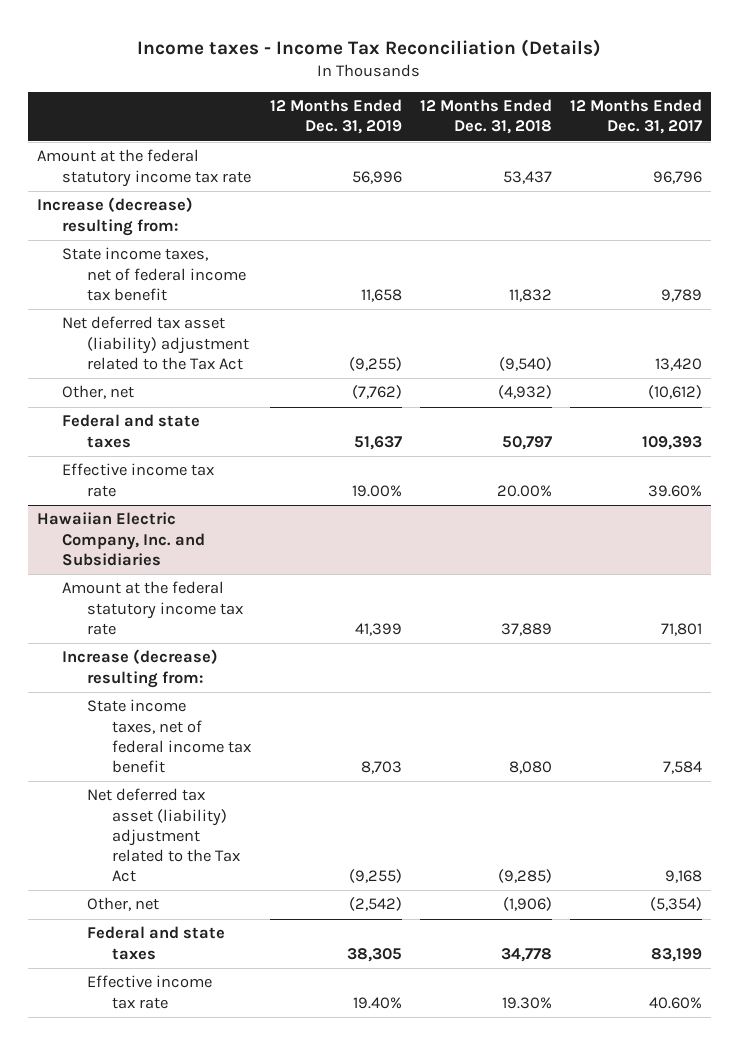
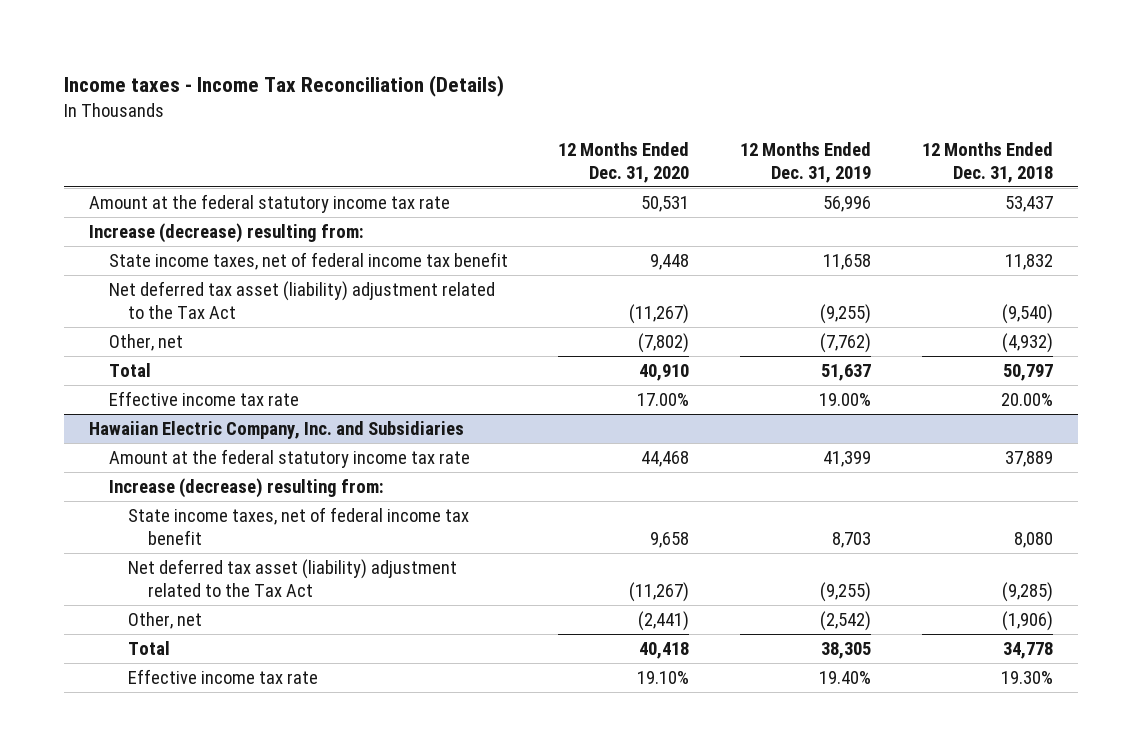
- | 12 Months Ended Dec. 31, 2019 | 12 Months Ended Dec. 31, 2018 | 12 Months Ended Dec. 31, 2017
+ | 12 Months Ended Dec. 31, 2020 | 12 Months Ended Dec. 31, 2019 | 12 Months Ended Dec. 31, 2018
- Federal and state taxes | 51,637 | 50,797 | 109,393
+ Total | 40,910 | 51,637 | 50,797
@ Hawaiian Electric Company, Inc. and Subsidiaries
- Federal and state taxes | 38,305 | 34,778 | 83,199
+ Total | 40,418 | 38,305 | 34,778

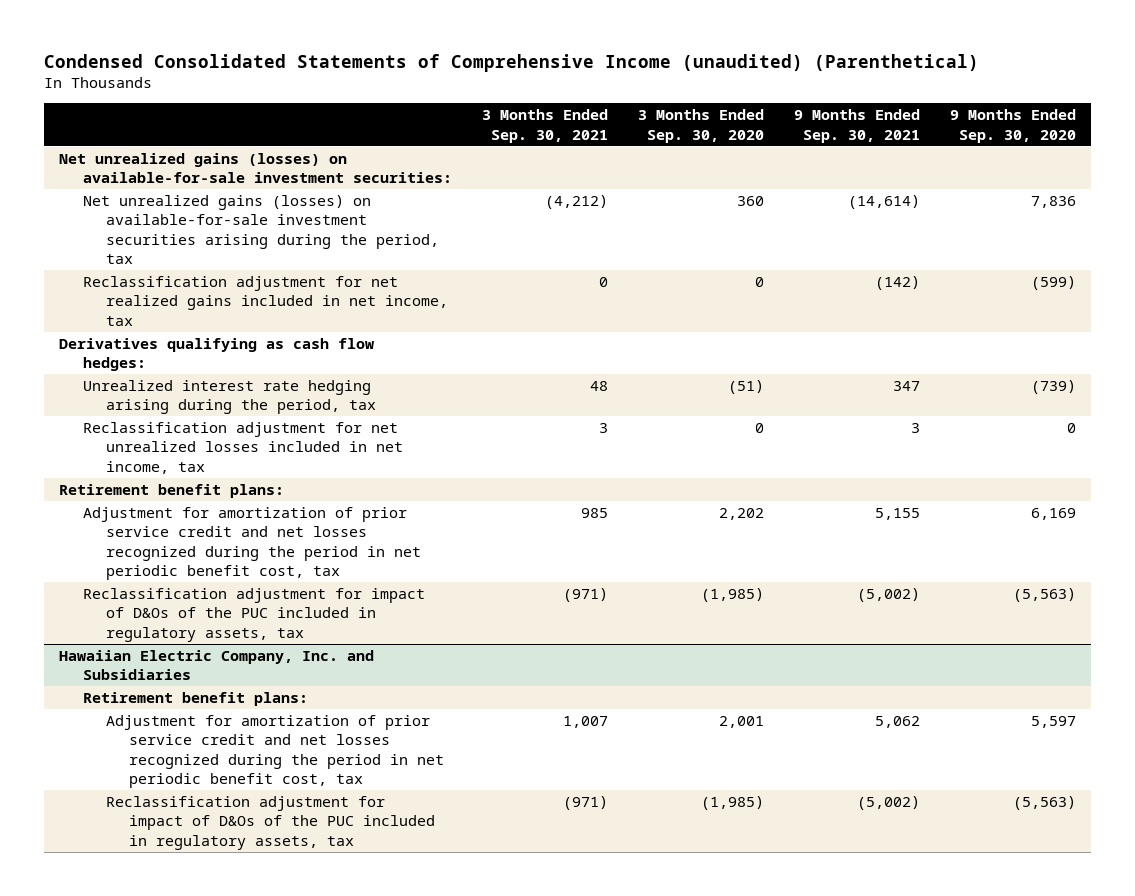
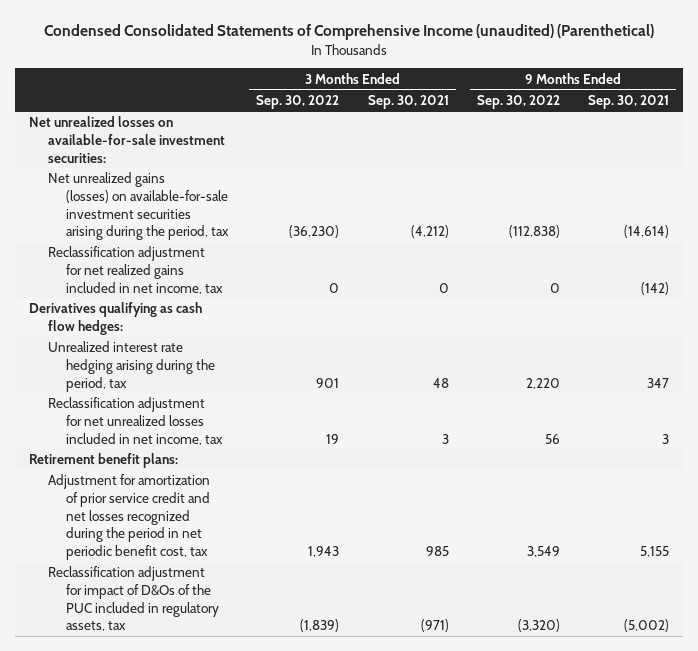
- | 3 Months Ended Sep. 30, 2021 | 3 Months Ended Sep. 30, 2020 | 9 Months Ended Sep. 30, 2021 | 9 Months Ended Sep. 30, 2020
+ | 3 Months Ended Sep. 30, 2022 | 3 Months Ended Sep. 30, 2021 | 9 Months Ended Sep. 30, 2022 | 9 Months Ended Sep. 30, 2021
- Net unrealized gains (losses) on available-for-sale investment securities:
+ Net unrealized losses on available-for-sale investment securities:
- Hawaiian Electric Company, Inc. and Subsidiaries
- Retirement benefit plans:
- Adjustment for amortization of prior service credit and net losses recognized during the period in net periodic benefit cost, tax | 1,007 | 2,001 | 5,062 | 5,597
- Reclassification adjustment for impact of D&Os of the PUC included in regulatory assets, tax | (971) | (1,985) | (5,002) | (5,563)

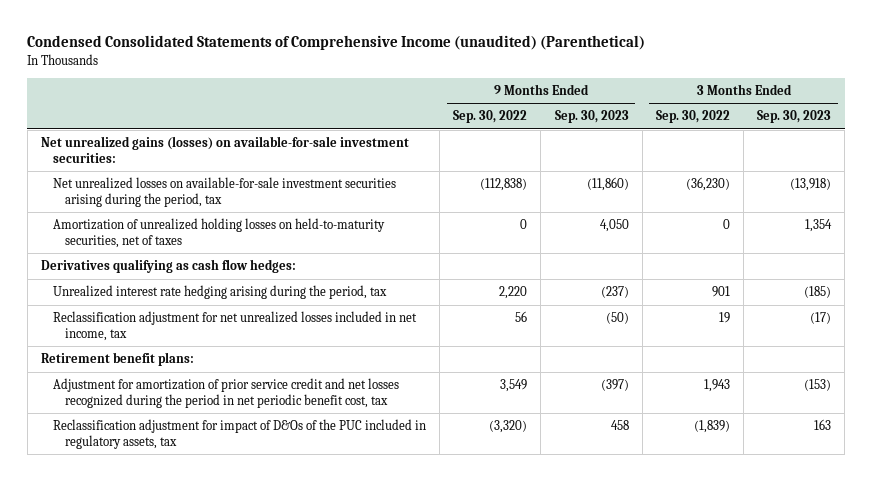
- | 3 Months Ended Sep. 30, 2022 | 3 Months Ended Sep. 30, 2021 | 9 Months Ended Sep. 30, 2022 | 9 Months Ended Sep. 30, 2021
+ | 9 Months Ended Sep. 30, 2022 | 9 Months Ended Sep. 30, 2023 | 3 Months Ended Sep. 30, 2022 | 3 Months Ended Sep. 30, 2023
- Net unrealized losses on available-for-sale investment securities:
- Net unrealized gains (losses) on available-for-sale investment securities arising during the period, tax | (36,230) | (4,212) | (112,838) | (14,614)
- Reclassification adjustment for net realized gains included in net income, tax | 0 | 0 | 0 | (142)
+ Net unrealized gains (losses) on available-for-sale investment securities:
+ Net unrealized losses on available-for-sale investment securities arising during the period, tax | (112,838) | (11,860) | (36,230) | (13,918)
+ Amortization of unrealized holding losses on held-to-maturity securities, net of taxes | 0 | 4,050 | 0 | 1,354

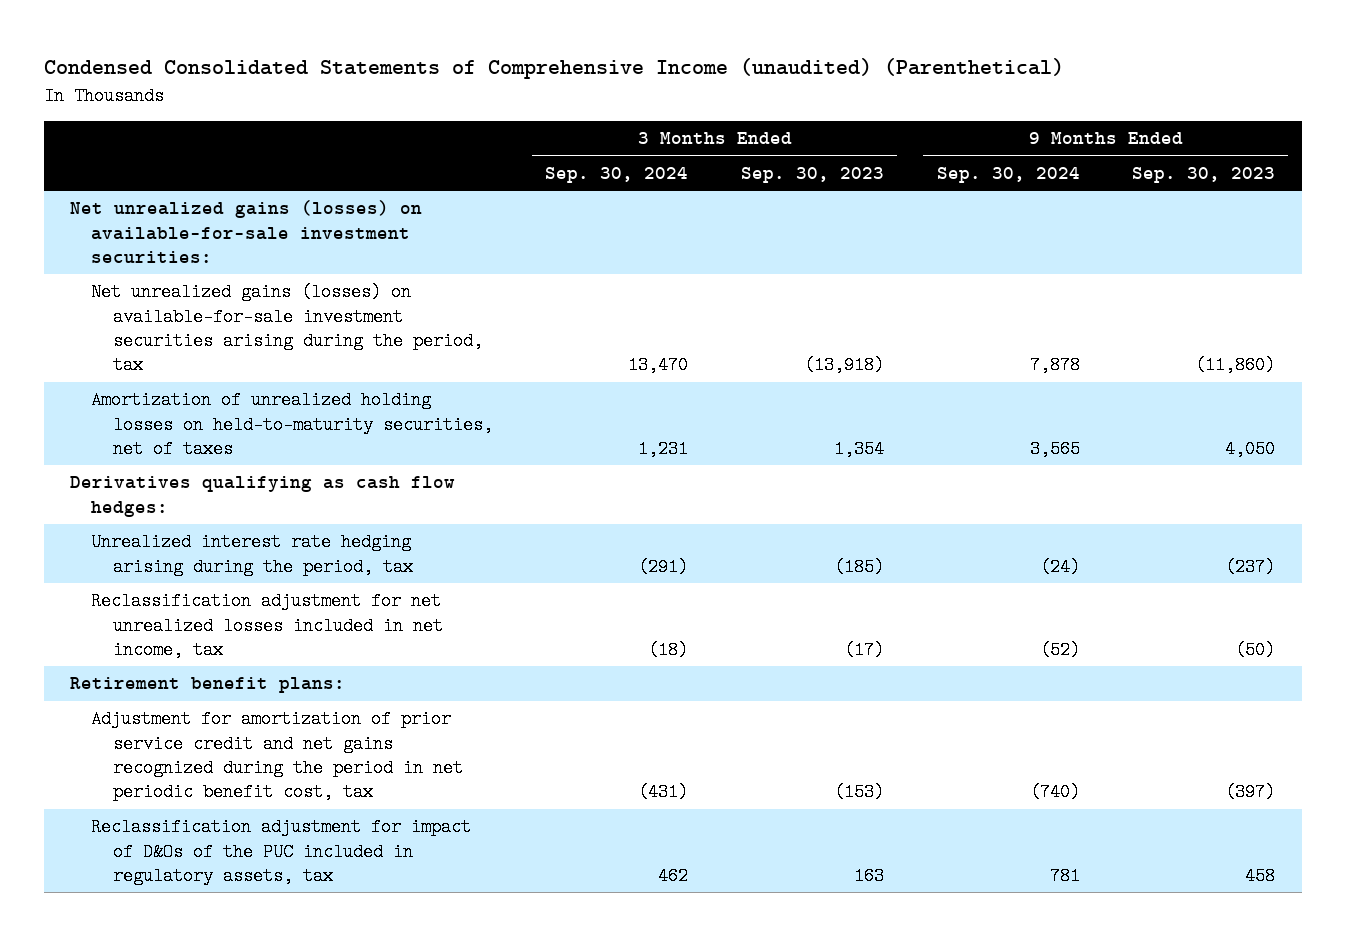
- | 9 Months Ended Sep. 30, 2022 | 9 Months Ended Sep. 30, 2023 | 3 Months Ended Sep. 30, 2022 | 3 Months Ended Sep. 30, 2023
+ | 3 Months Ended Sep. 30, 2024 | 3 Months Ended Sep. 30, 2023 | 9 Months Ended Sep. 30, 2024 | 9 Months Ended Sep. 30, 2023
- Net unrealized losses on available-for-sale investment securities arising during the period, tax | (112,838) | (11,860) | (36,230) | (13,918)
+ Net unrealized gains (losses) on available-for-sale investment securities arising during the period, tax | 13,470 | (13,918) | 7,878 | (11,860)
- Adjustment for amortization of prior service credit and net losses recognized during the period in net periodic benefit cost, tax | 3,549 | (397) | 1,943 | (153)
+ Adjustment for amortization of prior service credit and net gains recognized during the period in net periodic benefit cost, tax | (431) | (153) | (740) | (397)

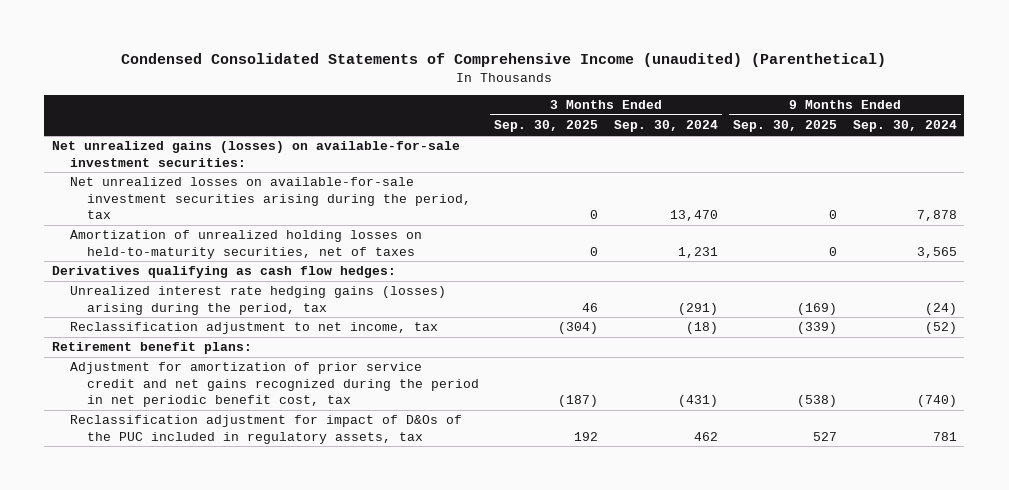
- | 3 Months Ended Sep. 30, 2024 | 3 Months Ended Sep. 30, 2023 | 9 Months Ended Sep. 30, 2024 | 9 Months Ended Sep. 30, 2023
+ | 3 Months Ended Sep. 30, 2025 | 3 Months Ended Sep. 30, 2024 | 9 Months Ended Sep. 30, 2025 | 9 Months Ended Sep. 30, 2024
- Net unrealized gains (losses) on available-for-sale investment securities arising during the period, tax | 13,470 | (13,918) | 7,878 | (11,860)
+ Net unrealized losses on available-for-sale investment securities arising during the period, tax | 0 | 13,470 | 0 | 7,878
- Unrealized interest rate hedging arising during the period, tax | (291) | (185) | (24) | (237)
- Reclassification adjustment for net unrealized losses included in net income, tax | (18) | (17) | (52) | (50)
+ Unrealized interest rate hedging gains (losses) arising during the period, tax | 46 | (291) | (169) | (24)
+ Reclassification adjustment to net income, tax | (304) | (18) | (339) | (52)

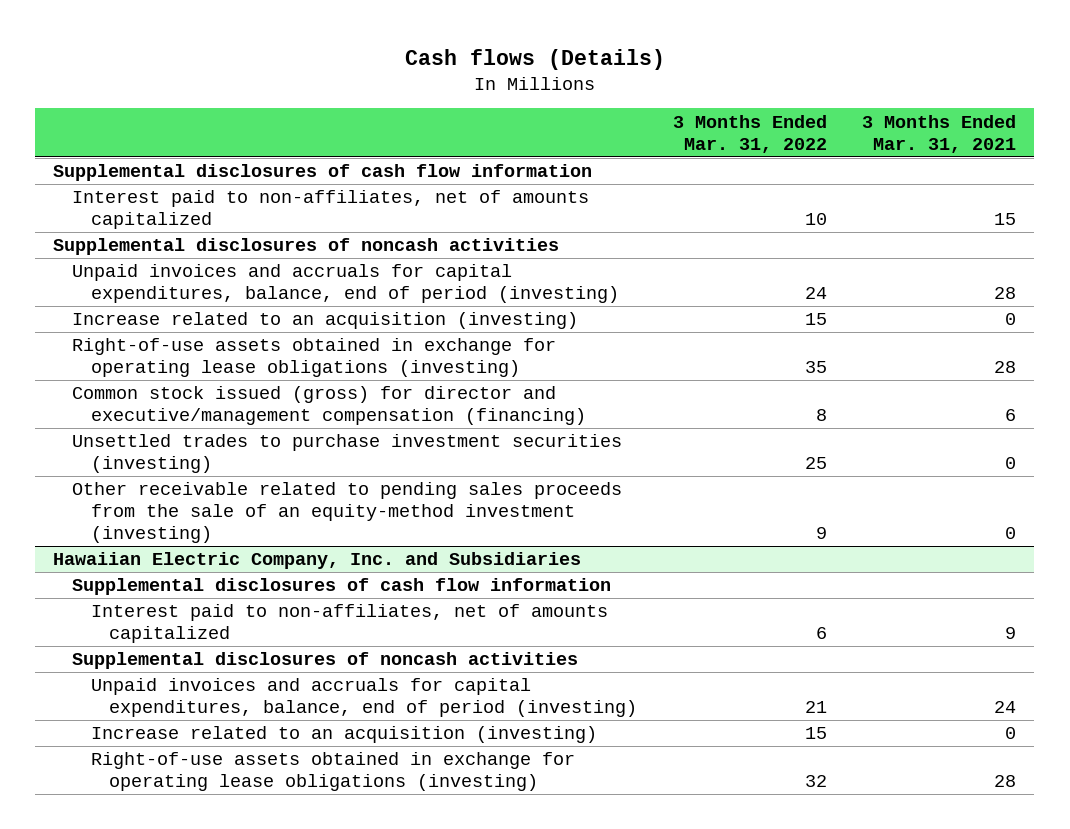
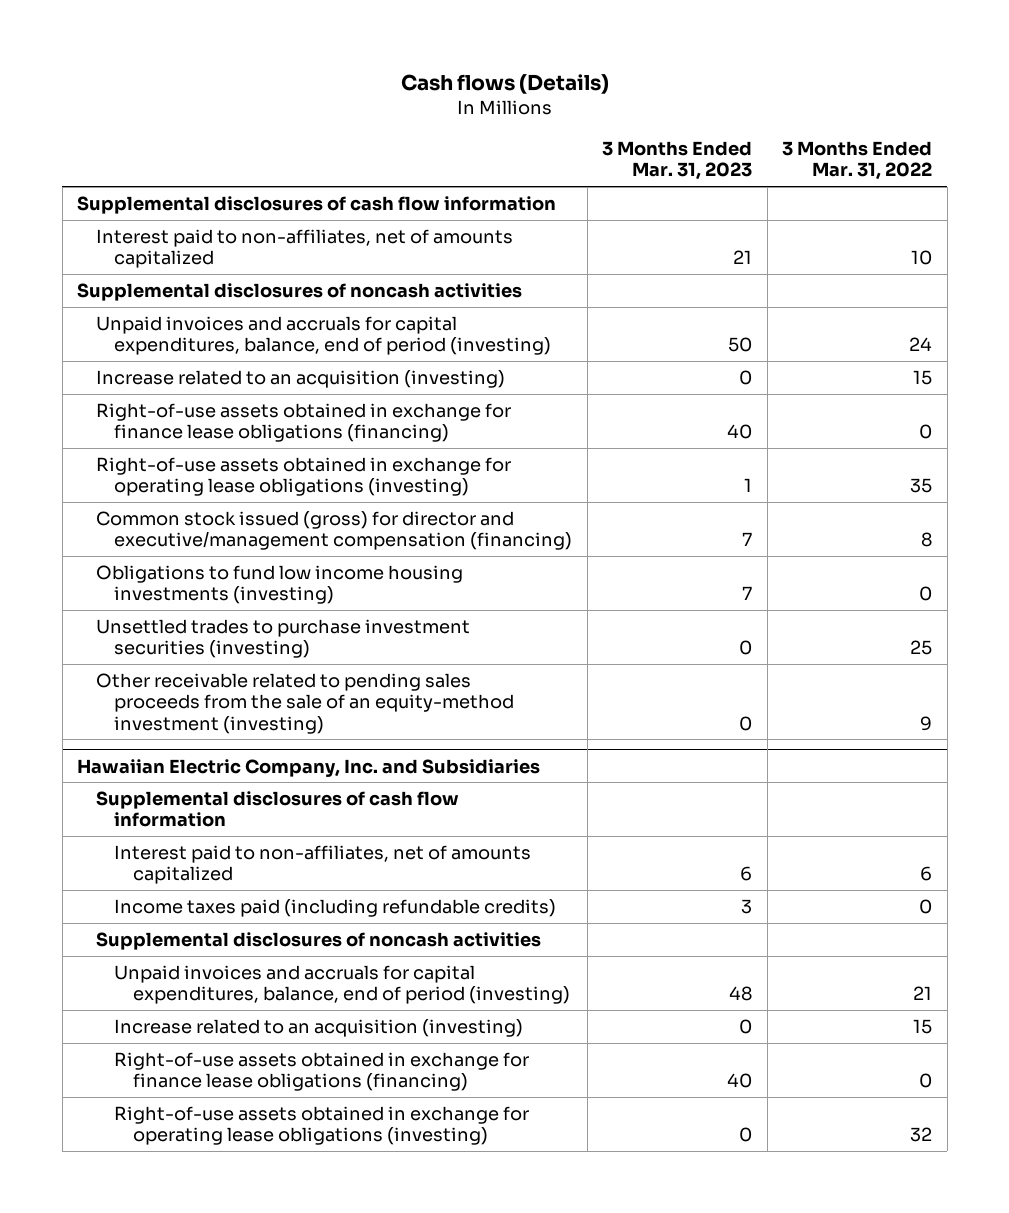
- | 3 Months Ended Mar. 31, 2022 | 3 Months Ended Mar. 31, 2021
+ | 3 Months Ended Mar. 31, 2023 | 3 Months Ended Mar. 31, 2022
+ Right-of-use assets obtained in exchange for finance lease obligations (financing) | 40 | 0
+ Obligations to fund low income housing investments (investing) | 7 | 0
@ Hawaiian Electric Company, Inc. and Subsidiaries
+ Income taxes paid (including refundable credits) | 3 | 0
+ Right-of-use assets obtained in exchange for finance lease obligations (financing) | 40 | 0

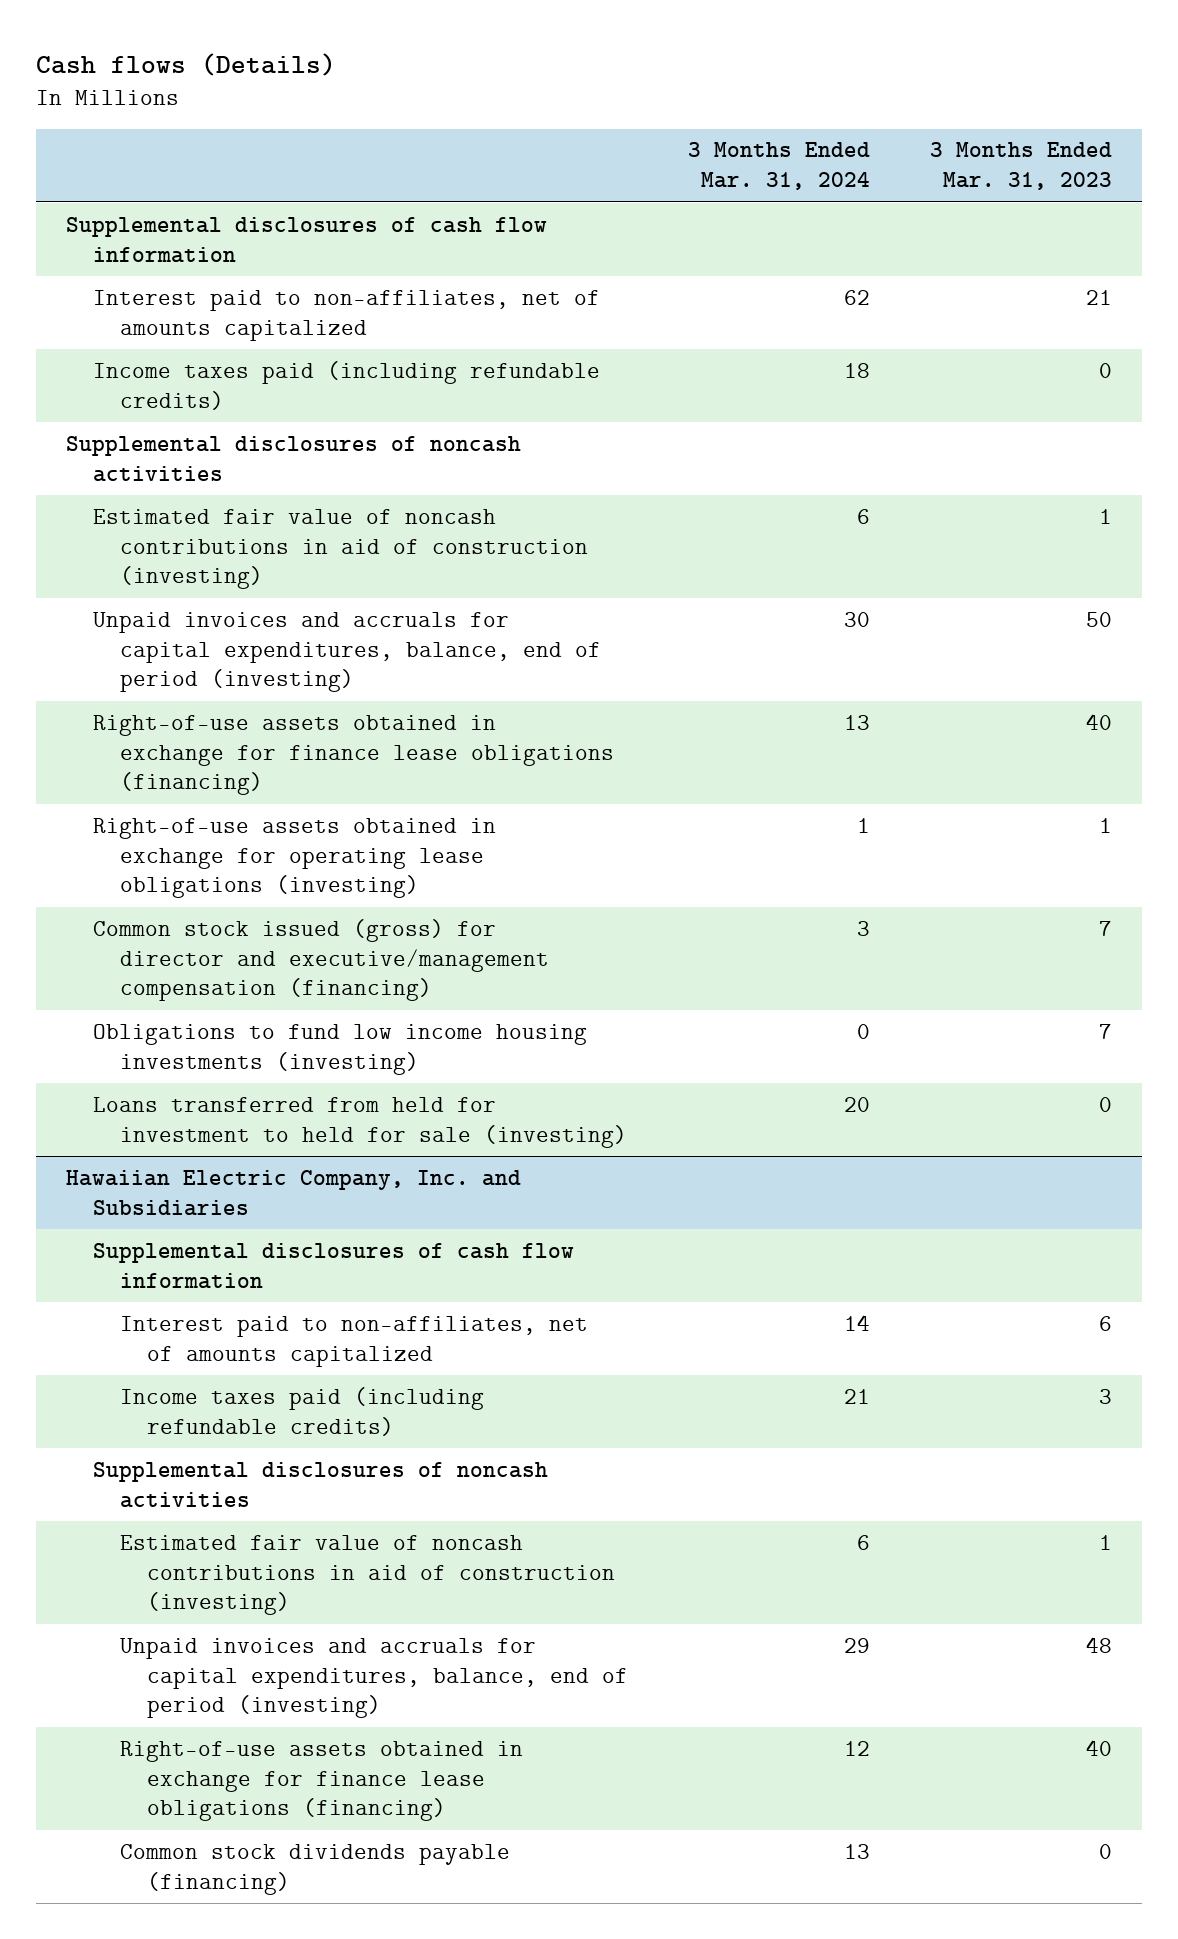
- | 3 Months Ended Mar. 31, 2023 | 3 Months Ended Mar. 31, 2022
+ | 3 Months Ended Mar. 31, 2024 | 3 Months Ended Mar. 31, 2023
+ Income taxes paid (including refundable credits) | 18 | 0
+ Estimated fair value of noncash contributions in aid of construction (investing) | 6 | 1
- Increase related to an acquisition (investing) | 0 | 15
- Unsettled trades to purchase investment securities (investing) | 0 | 25
- Other receivable related to pending sales proceeds from the sale of an equity-method investment (investing) | 0 | 9
+ Loans transferred from held for investment to held for sale (investing) | 20 | 0
@ Hawaiian Electric Company, Inc. and Subsidiaries
+ Estimated fair value of noncash contributions in aid of construction (investing) | 6 | 1
- Increase related to an acquisition (investing) | 0 | 15
- Right-of-use assets obtained in exchange for operating lease obligations (investing) | 0 | 32
+ Common stock dividends payable (financing) | 13 | 0

